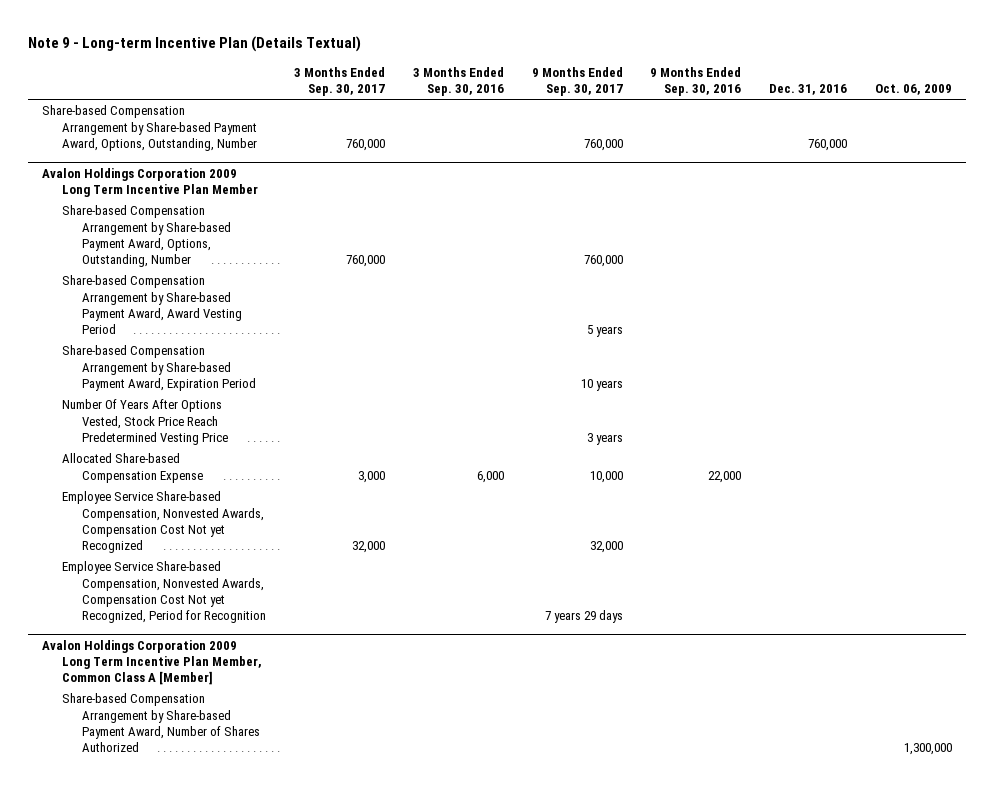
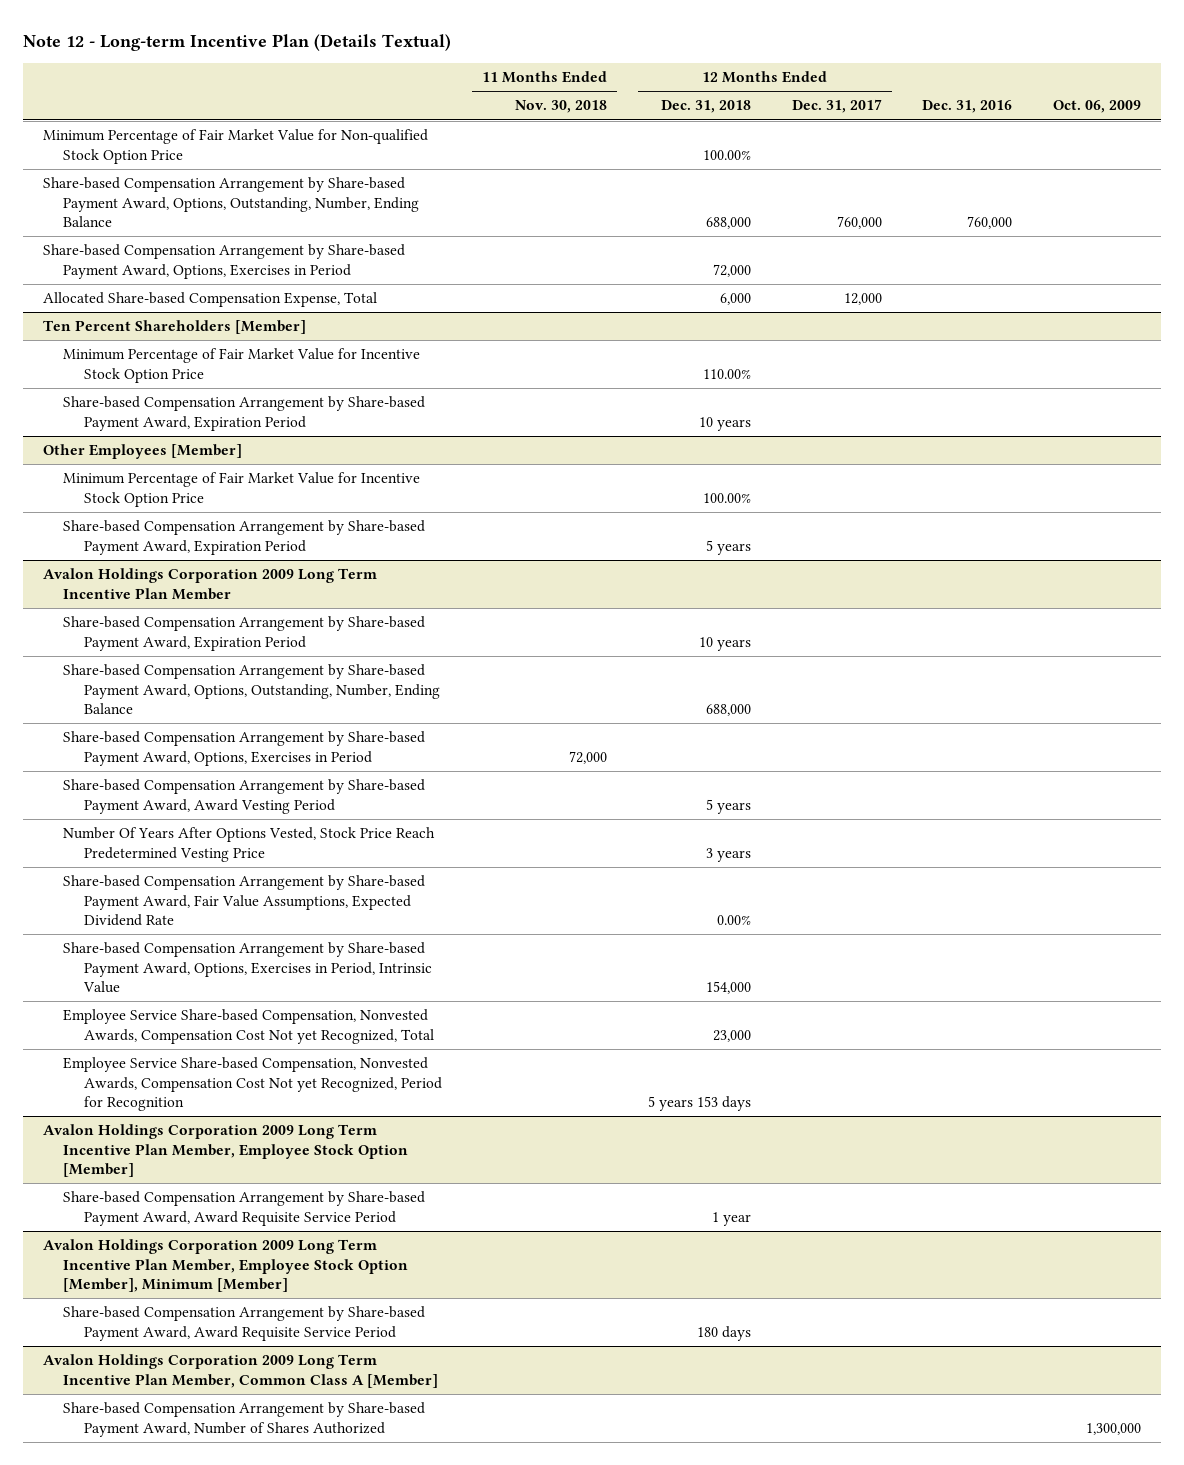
- Note 9 - Long-term Incentive Plan (Details Textual)
+ Note 12 - Long-term Incentive Plan (Details Textual)
- | 3 Months Ended Sep. 30, 2017 | 3 Months Ended Sep. 30, 2016 | 9 Months Ended Sep. 30, 2017 | 9 Months Ended Sep. 30, 2016 | Dec. 31, 2016 | Oct. 06, 2009
+ | 11 Months Ended Nov. 30, 2018 | 12 Months Ended Dec. 31, 2018 | 12 Months Ended Dec. 31, 2017 | Dec. 31, 2016 | Oct. 06, 2009
- Share-based Compensation Arrangement by Share-based Payment Award, Options, Outstanding, Number | 760,000 | | 760,000 | | 760,000 |
+ Minimum Percentage of Fair Market Value for Non-qualified Stock Option Price | | 100.00% | | |
+ Share-based Compensation Arrangement by Share-based Payment Award, Options, Outstanding, Number, Ending Balance | | 688,000 | 760,000 | 760,000 |
+ Share-based Compensation Arrangement by Share-based Payment Award, Options, Exercises in Period | | 72,000 | | |
+ Allocated Share-based Compensation Expense, Total | | 6,000 | 12,000 | |
+ Ten Percent Shareholders [Member]
+ Minimum Percentage of Fair Market Value for Incentive Stock Option Price | | 110.00% | | |
+ Share-based Compensation Arrangement by Share-based Payment Award, Expiration Period | | 10 years | | |
+ Other Employees [Member]
+ Minimum Percentage of Fair Market Value for Incentive Stock Option Price | | 100.00% | | |
+ Share-based Compensation Arrangement by Share-based Payment Award, Expiration Period | | 5 years | | |
@ Avalon Holdings Corporation 2009 Long Term Incentive Plan Member
- Share-based Compensation Arrangement by Share-based Payment Award, Options, Outstanding, Number | 760,000 | | 760,000 | | |
+ Share-based Compensation Arrangement by Share-based Payment Award, Options, Outstanding, Number, Ending Balance | | 688,000 | | |
+ Share-based Compensation Arrangement by Share-based Payment Award, Options, Exercises in Period | 72,000 | | | |
moved down: Share-based Compensation Arrangement by Share-based Payment Award, Award Vesting Period | | 5 years | | |
- Allocated Share-based Compensation Expense | 3,000 | 6,000 | 10,000 | 22,000 | |
- Employee Service Share-based Compensation, Nonvested Awards, Compensation Cost Not yet Recognized | 32,000 | | 32,000 | | |
+ Share-based Compensation Arrangement by Share-based Payment Award, Fair Value Assumptions, Expected Dividend Rate | | 0.00% | | |
+ Share-based Compensation Arrangement by Share-based Payment Award, Options, Exercises in Period, Intrinsic Value | | 154,000 | | |
+ Employee Service Share-based Compensation, Nonvested Awards, Compensation Cost Not yet Recognized, Total | | 23,000 | | |
+ Avalon Holdings Corporation 2009 Long Term Incentive Plan Member, Employee Stock Option [Member]
+ Share-based Compensation Arrangement by Share-based Payment Award, Award Requisite Service Period | | 1 year | | |
+ Avalon Holdings Corporation 2009 Long Term Incentive Plan Member, Employee Stock Option [Member], Minimum [Member]
+ Share-based Compensation Arrangement by Share-based Payment Award, Award Requisite Service Period | | 180 days | | |

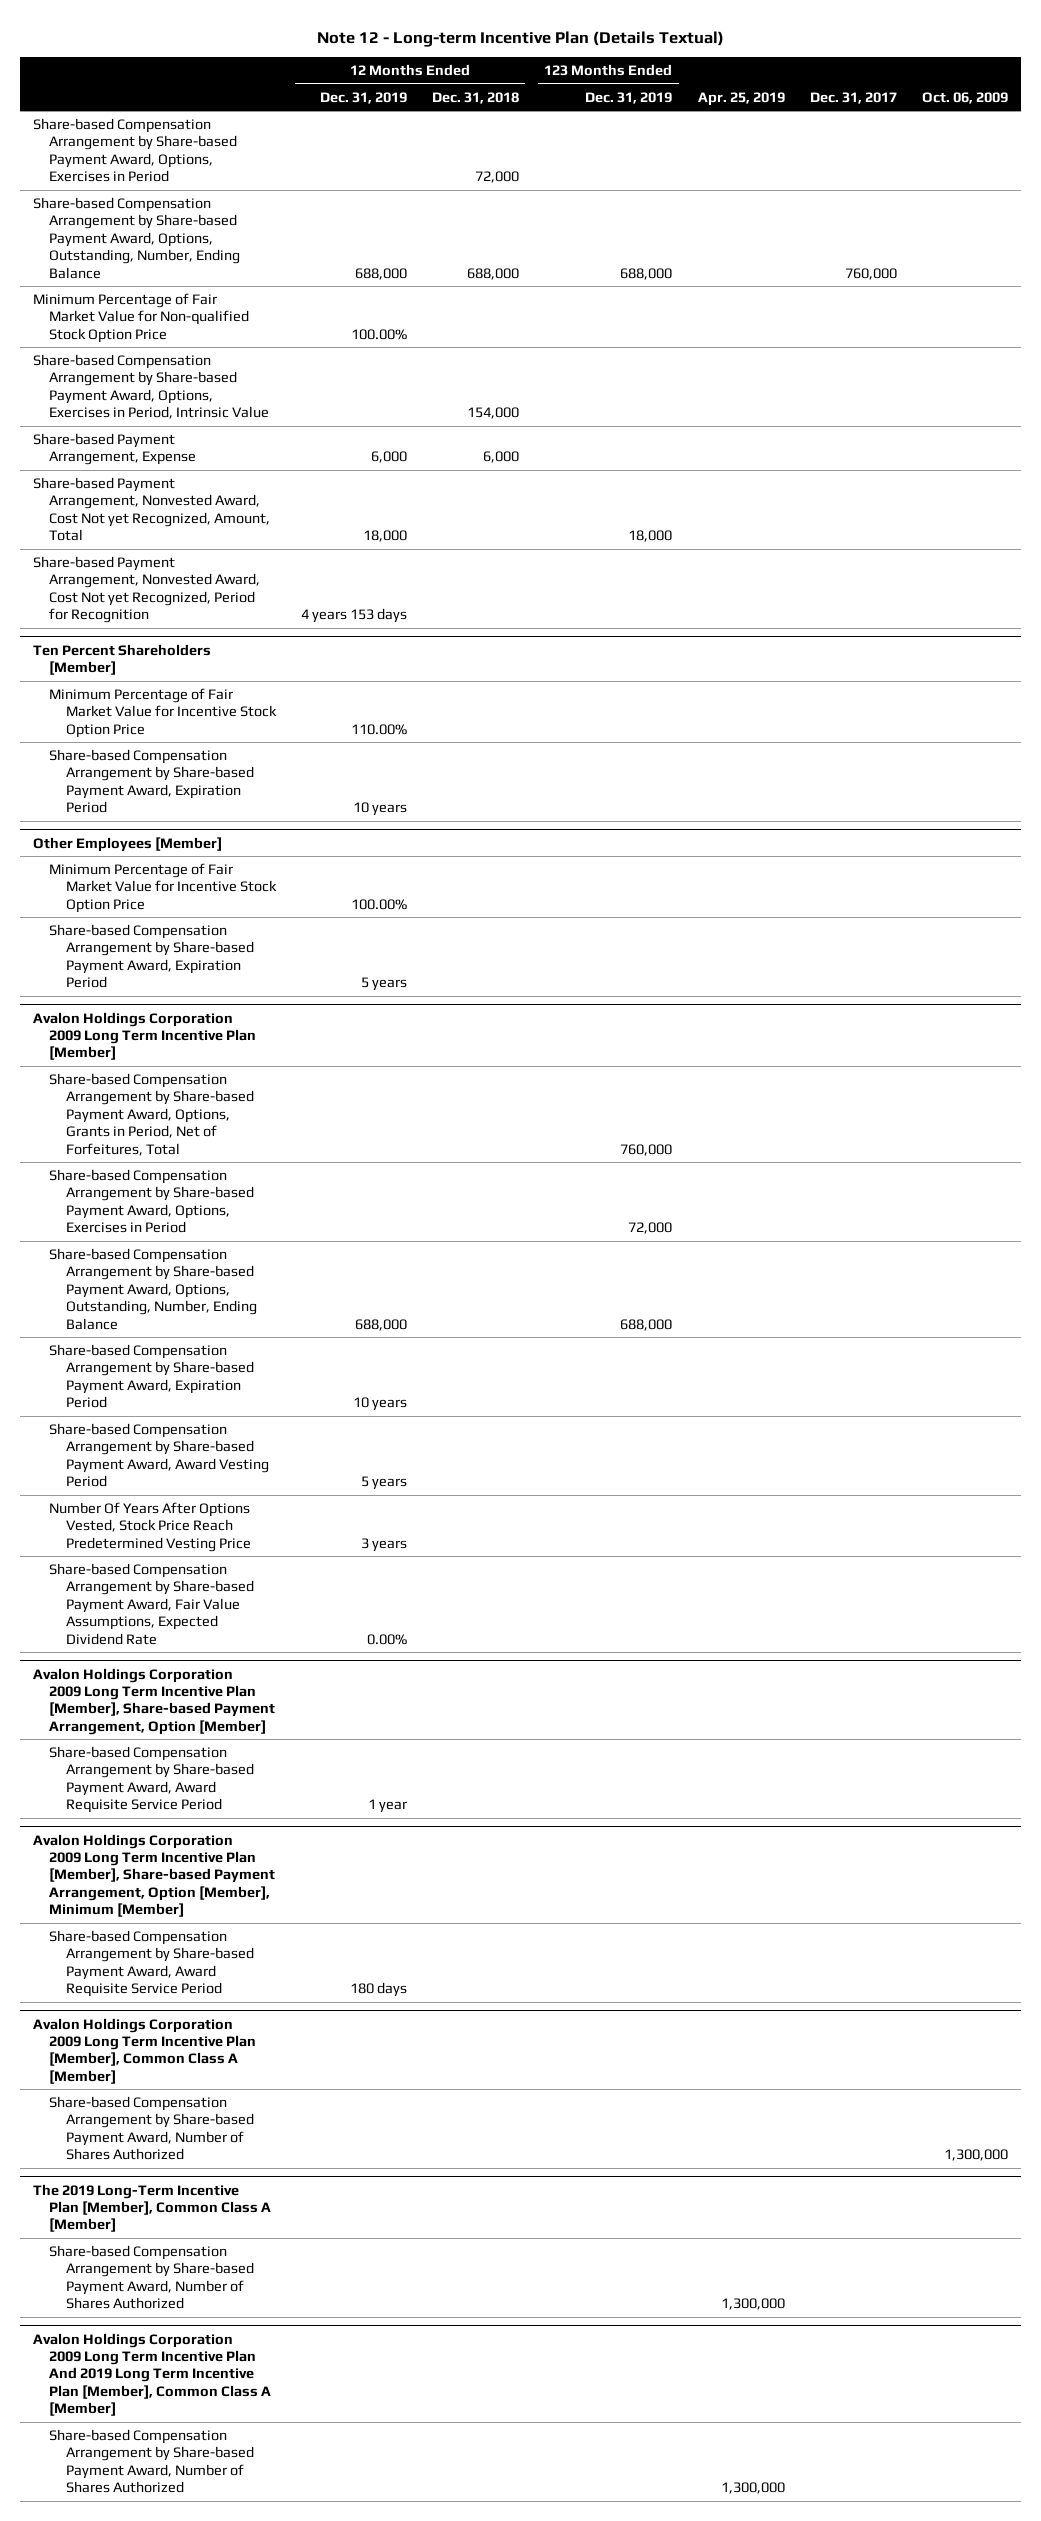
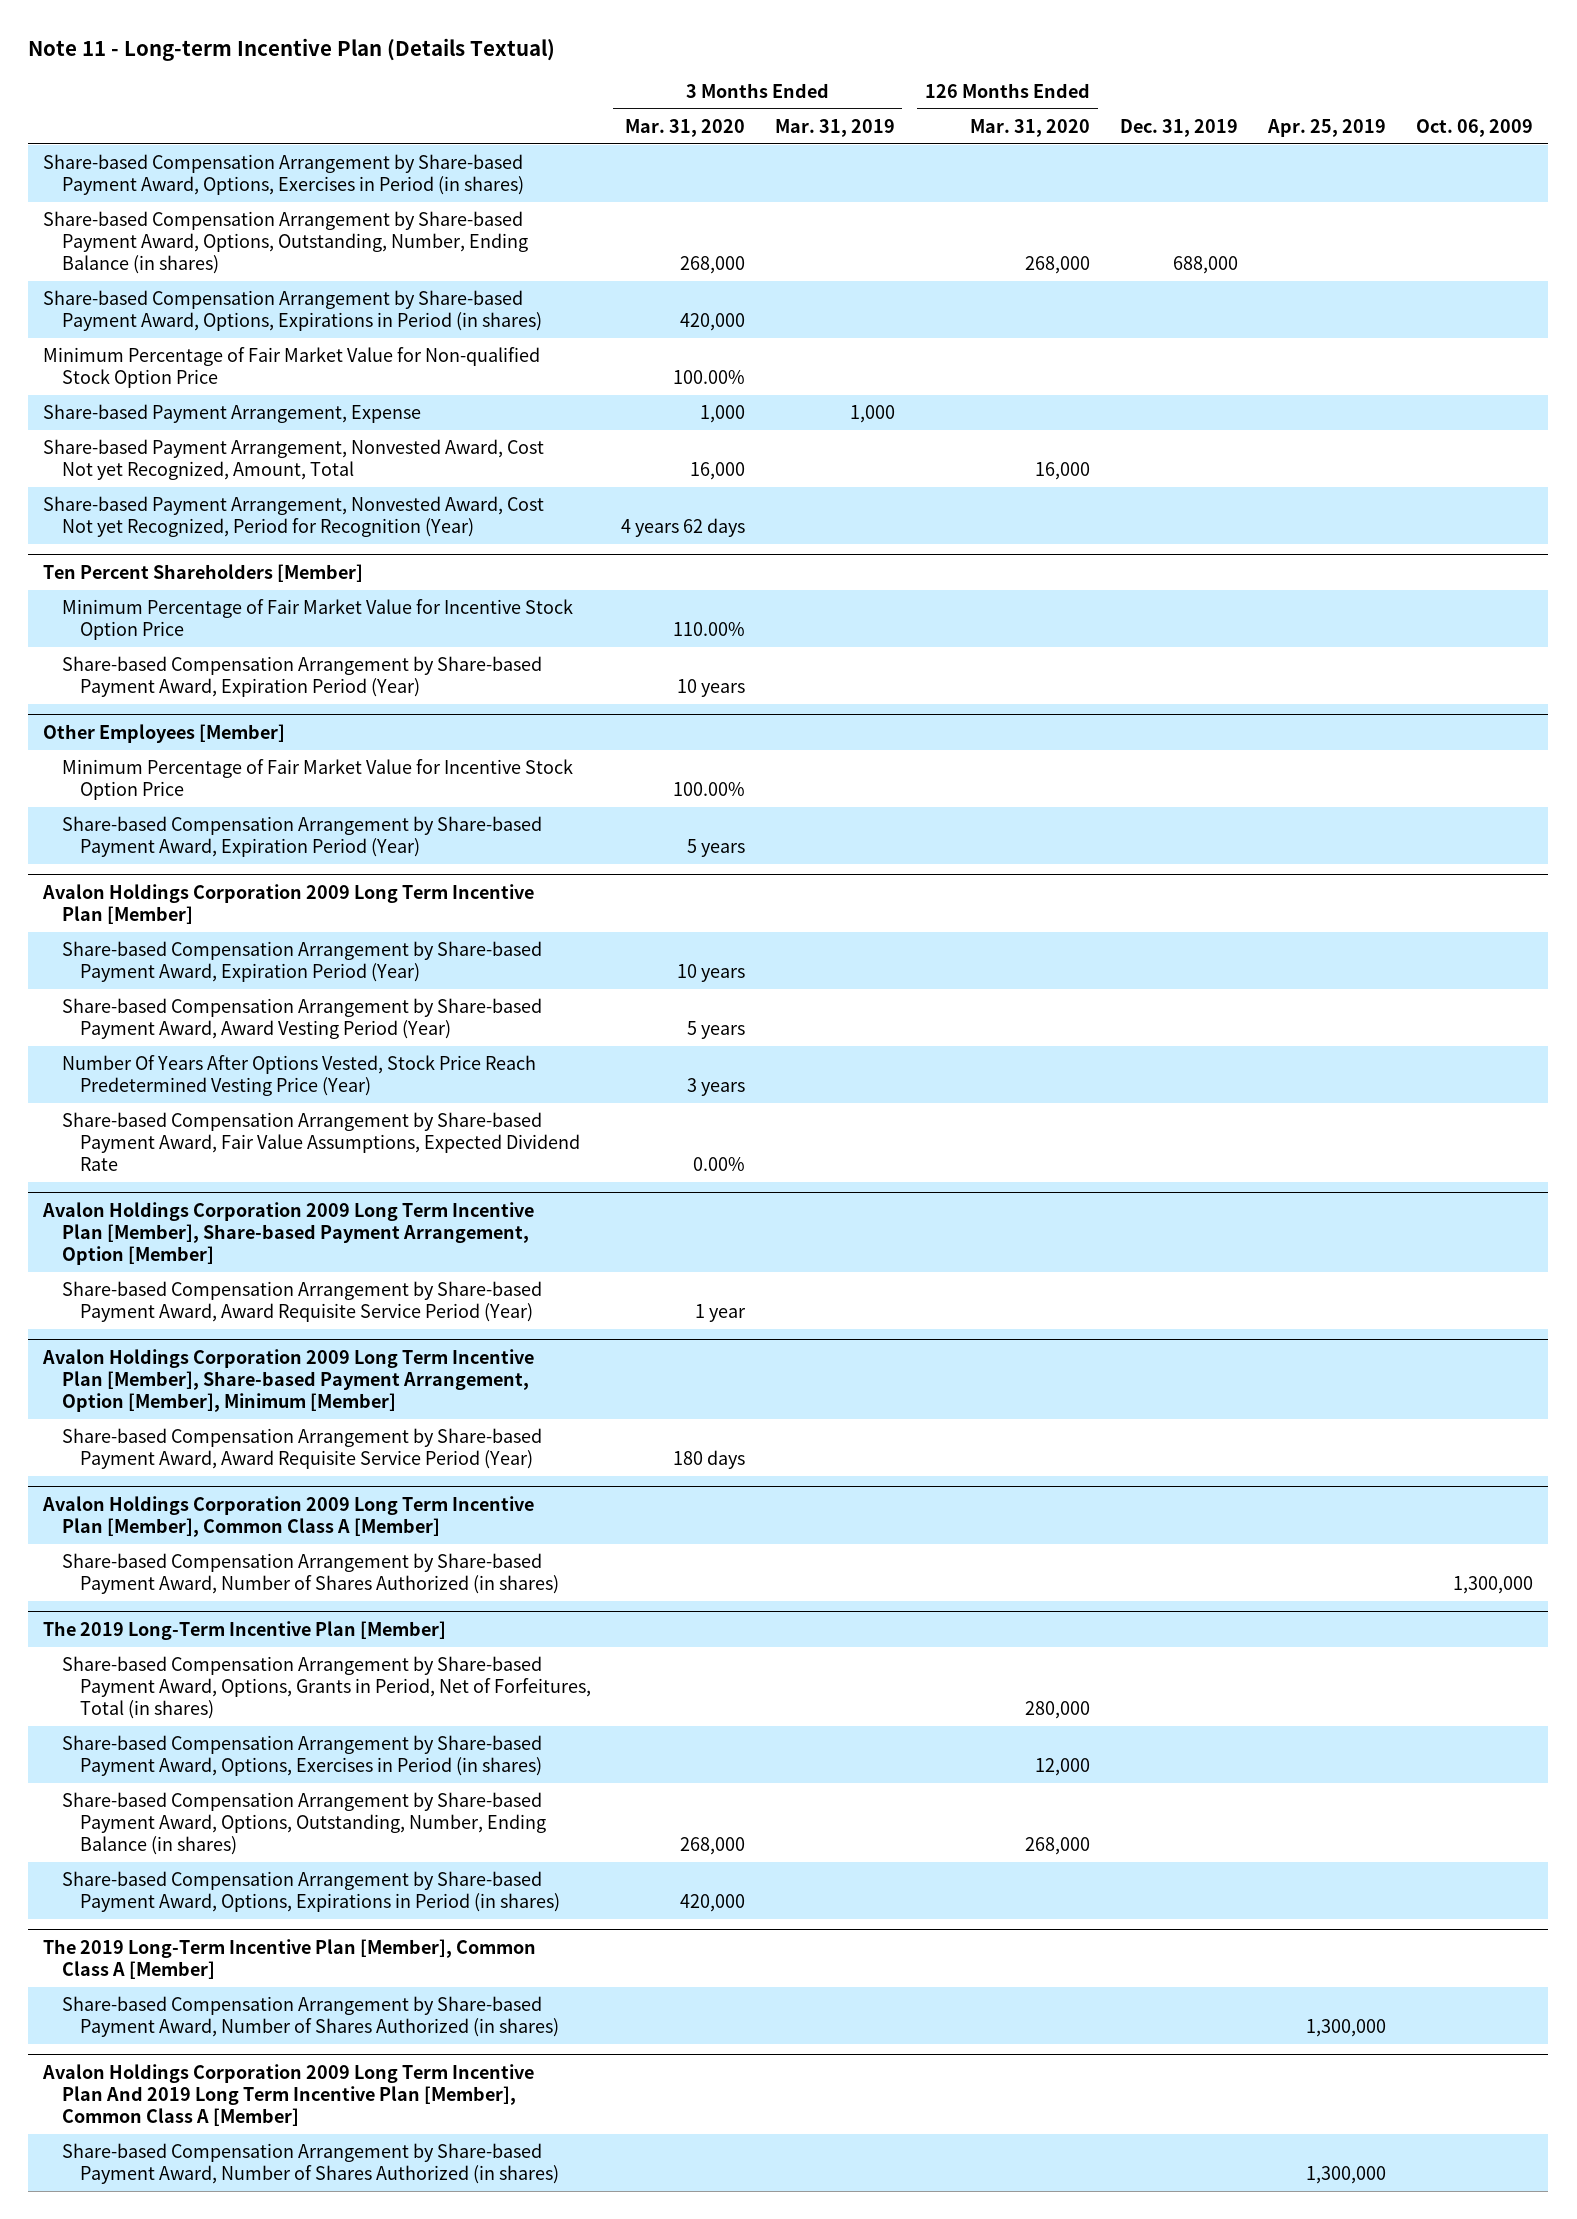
- Note 12 - Long-term Incentive Plan (Details Textual)
+ Note 11 - Long-term Incentive Plan (Details Textual)
- | 12 Months Ended Dec. 31, 2019 | 12 Months Ended Dec. 31, 2018 | 123 Months Ended Dec. 31, 2019 | Apr. 25, 2019 | Dec. 31, 2017 | Oct. 06, 2009
+ | 3 Months Ended Mar. 31, 2020 | 3 Months Ended Mar. 31, 2019 | 126 Months Ended Mar. 31, 2020 | Dec. 31, 2019 | Apr. 25, 2019 | Oct. 06, 2009
- Share-based Compensation Arrangement by Share-based Payment Award, Options, Exercises in Period | | 72,000 | | | |
- Share-based Compensation Arrangement by Share-based Payment Award, Options, Outstanding, Number, Ending Balance | 688,000 | 688,000 | 688,000 | | 760,000 |
+ Share-based Compensation Arrangement by Share-based Payment Award, Options, Exercises in Period (in shares)
+ Share-based Compensation Arrangement by Share-based Payment Award, Options, Outstanding, Number, Ending Balance (in shares) | 268,000 | | 268,000 | 688,000 | |
+ Share-based Compensation Arrangement by Share-based Payment Award, Options, Expirations in Period (in shares) | 420,000 | | | | |
- Share-based Compensation Arrangement by Share-based Payment Award, Options, Exercises in Period, Intrinsic Value | | 154,000 | | | |
- Share-based Payment Arrangement, Nonvested Award, Cost Not yet Recognized, Period for Recognition | 4 years 153 days | | | | |
+ Share-based Payment Arrangement, Nonvested Award, Cost Not yet Recognized, Period for Recognition (Year) | 4 years 62 days | | | | |
@ Ten Percent Shareholders [Member]
- Share-based Compensation Arrangement by Share-based Payment Award, Expiration Period | 10 years | | | | |
+ Share-based Compensation Arrangement by Share-based Payment Award, Expiration Period (Year) | 10 years | | | | |
@ Other Employees [Member]
- Share-based Compensation Arrangement by Share-based Payment Award, Expiration Period | 5 years | | | | |
+ Share-based Compensation Arrangement by Share-based Payment Award, Expiration Period (Year) | 5 years | | | | |
@ Avalon Holdings Corporation 2009 Long Term Incentive Plan [Member]
- Share-based Compensation Arrangement by Share-based Payment Award, Options, Grants in Period, Net of Forfeitures, Total | | | 760,000 | | |
- Share-based Compensation Arrangement by Share-based Payment Award, Options, Exercises in Period | | | 72,000 | | |
- Share-based Compensation Arrangement by Share-based Payment Award, Options, Outstanding, Number, Ending Balance | 688,000 | | 688,000 | | |
- Share-based Compensation Arrangement by Share-based Payment Award, Expiration Period | 10 years | | | | |
- Share-based Compensation Arrangement by Share-based Payment Award, Award Vesting Period | 5 years | | | | |
- Number Of Years After Options Vested, Stock Price Reach Predetermined Vesting Price | 3 years | | | | |
+ Share-based Compensation Arrangement by Share-based Payment Award, Expiration Period (Year) | 10 years | | | | |
+ Share-based Compensation Arrangement by Share-based Payment Award, Award Vesting Period (Year) | 5 years | | | | |
+ Number Of Years After Options Vested, Stock Price Reach Predetermined Vesting Price (Year) | 3 years | | | | |
@ Avalon Holdings Corporation 2009 Long Term Incentive Plan [Member], Share-based Payment Arrangement, Option [Member]
- Share-based Compensation Arrangement by Share-based Payment Award, Award Requisite Service Period | 1 year | | | | |
+ Share-based Compensation Arrangement by Share-based Payment Award, Award Requisite Service Period (Year) | 1 year | | | | |
@ Avalon Holdings Corporation 2009 Long Term Incentive Plan [Member], Share-based Payment Arrangement, Option [Member], Minimum [Member]
- Share-based Compensation Arrangement by Share-based Payment Award, Award Requisite Service Period | 180 days | | | | |
+ Share-based Compensation Arrangement by Share-based Payment Award, Award Requisite Service Period (Year) | 180 days | | | | |
@ Avalon Holdings Corporation 2009 Long Term Incentive Plan [Member], Common Class A [Member]
- Share-based Compensation Arrangement by Share-based Payment Award, Number of Shares Authorized | | | | | | 1,300,000
+ Share-based Compensation Arrangement by Share-based Payment Award, Number of Shares Authorized (in shares) | | | | | | 1,300,000
+ The 2019 Long-Term Incentive Plan [Member]
+ Share-based Compensation Arrangement by Share-based Payment Award, Options, Grants in Period, Net of Forfeitures, Total (in shares) | | | 280,000 | | |
+ Share-based Compensation Arrangement by Share-based Payment Award, Options, Exercises in Period (in shares) | | | 12,000 | | |
+ Share-based Compensation Arrangement by Share-based Payment Award, Options, Outstanding, Number, Ending Balance (in shares) | 268,000 | | 268,000 | | |
+ Share-based Compensation Arrangement by Share-based Payment Award, Options, Expirations in Period (in shares) | 420,000 | | | | |
@ The 2019 Long-Term Incentive Plan [Member], Common Class A [Member]
- Share-based Compensation Arrangement by Share-based Payment Award, Number of Shares Authorized | | | | 1,300,000 | |
+ Share-based Compensation Arrangement by Share-based Payment Award, Number of Shares Authorized (in shares) | | | | | 1,300,000 |
@ Avalon Holdings Corporation 2009 Long Term Incentive Plan And 2019 Long Term Incentive Plan [Member], Common Class A [Member]
- Share-based Compensation Arrangement by Share-based Payment Award, Number of Shares Authorized | | | | 1,300,000 | |
+ Share-based Compensation Arrangement by Share-based Payment Award, Number of Shares Authorized (in shares) | | | | | 1,300,000 |

